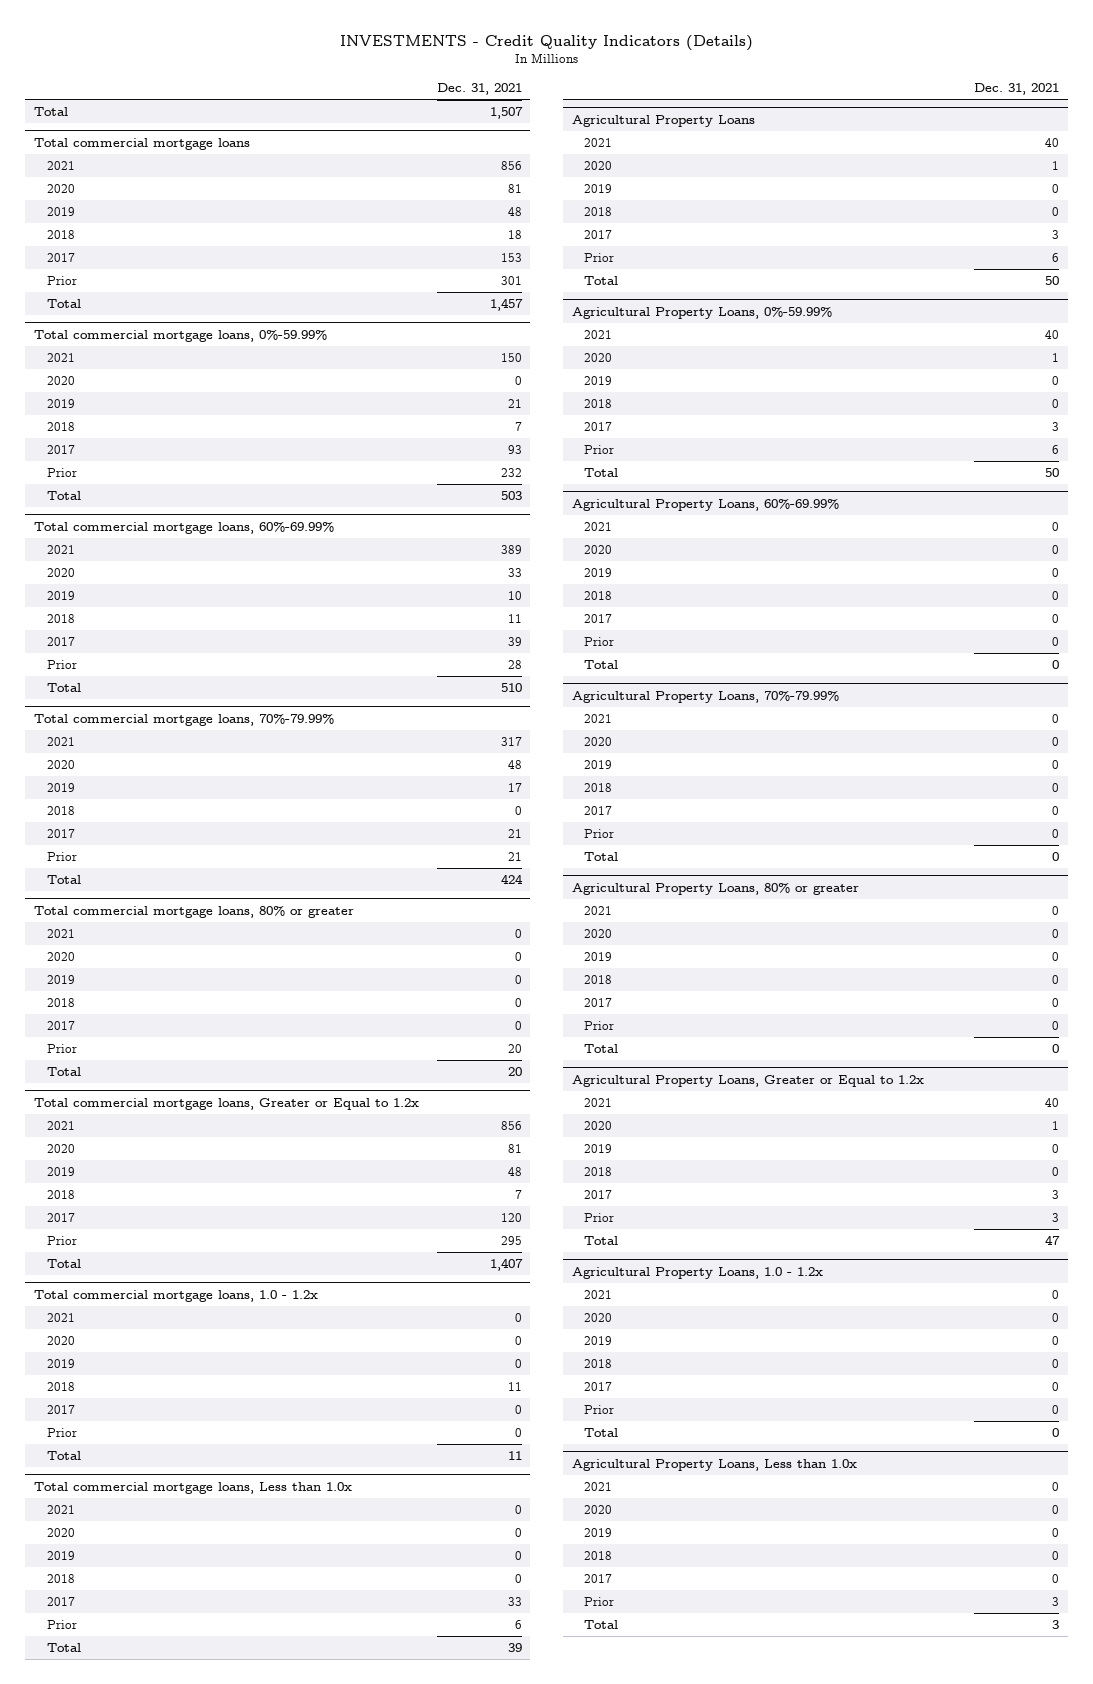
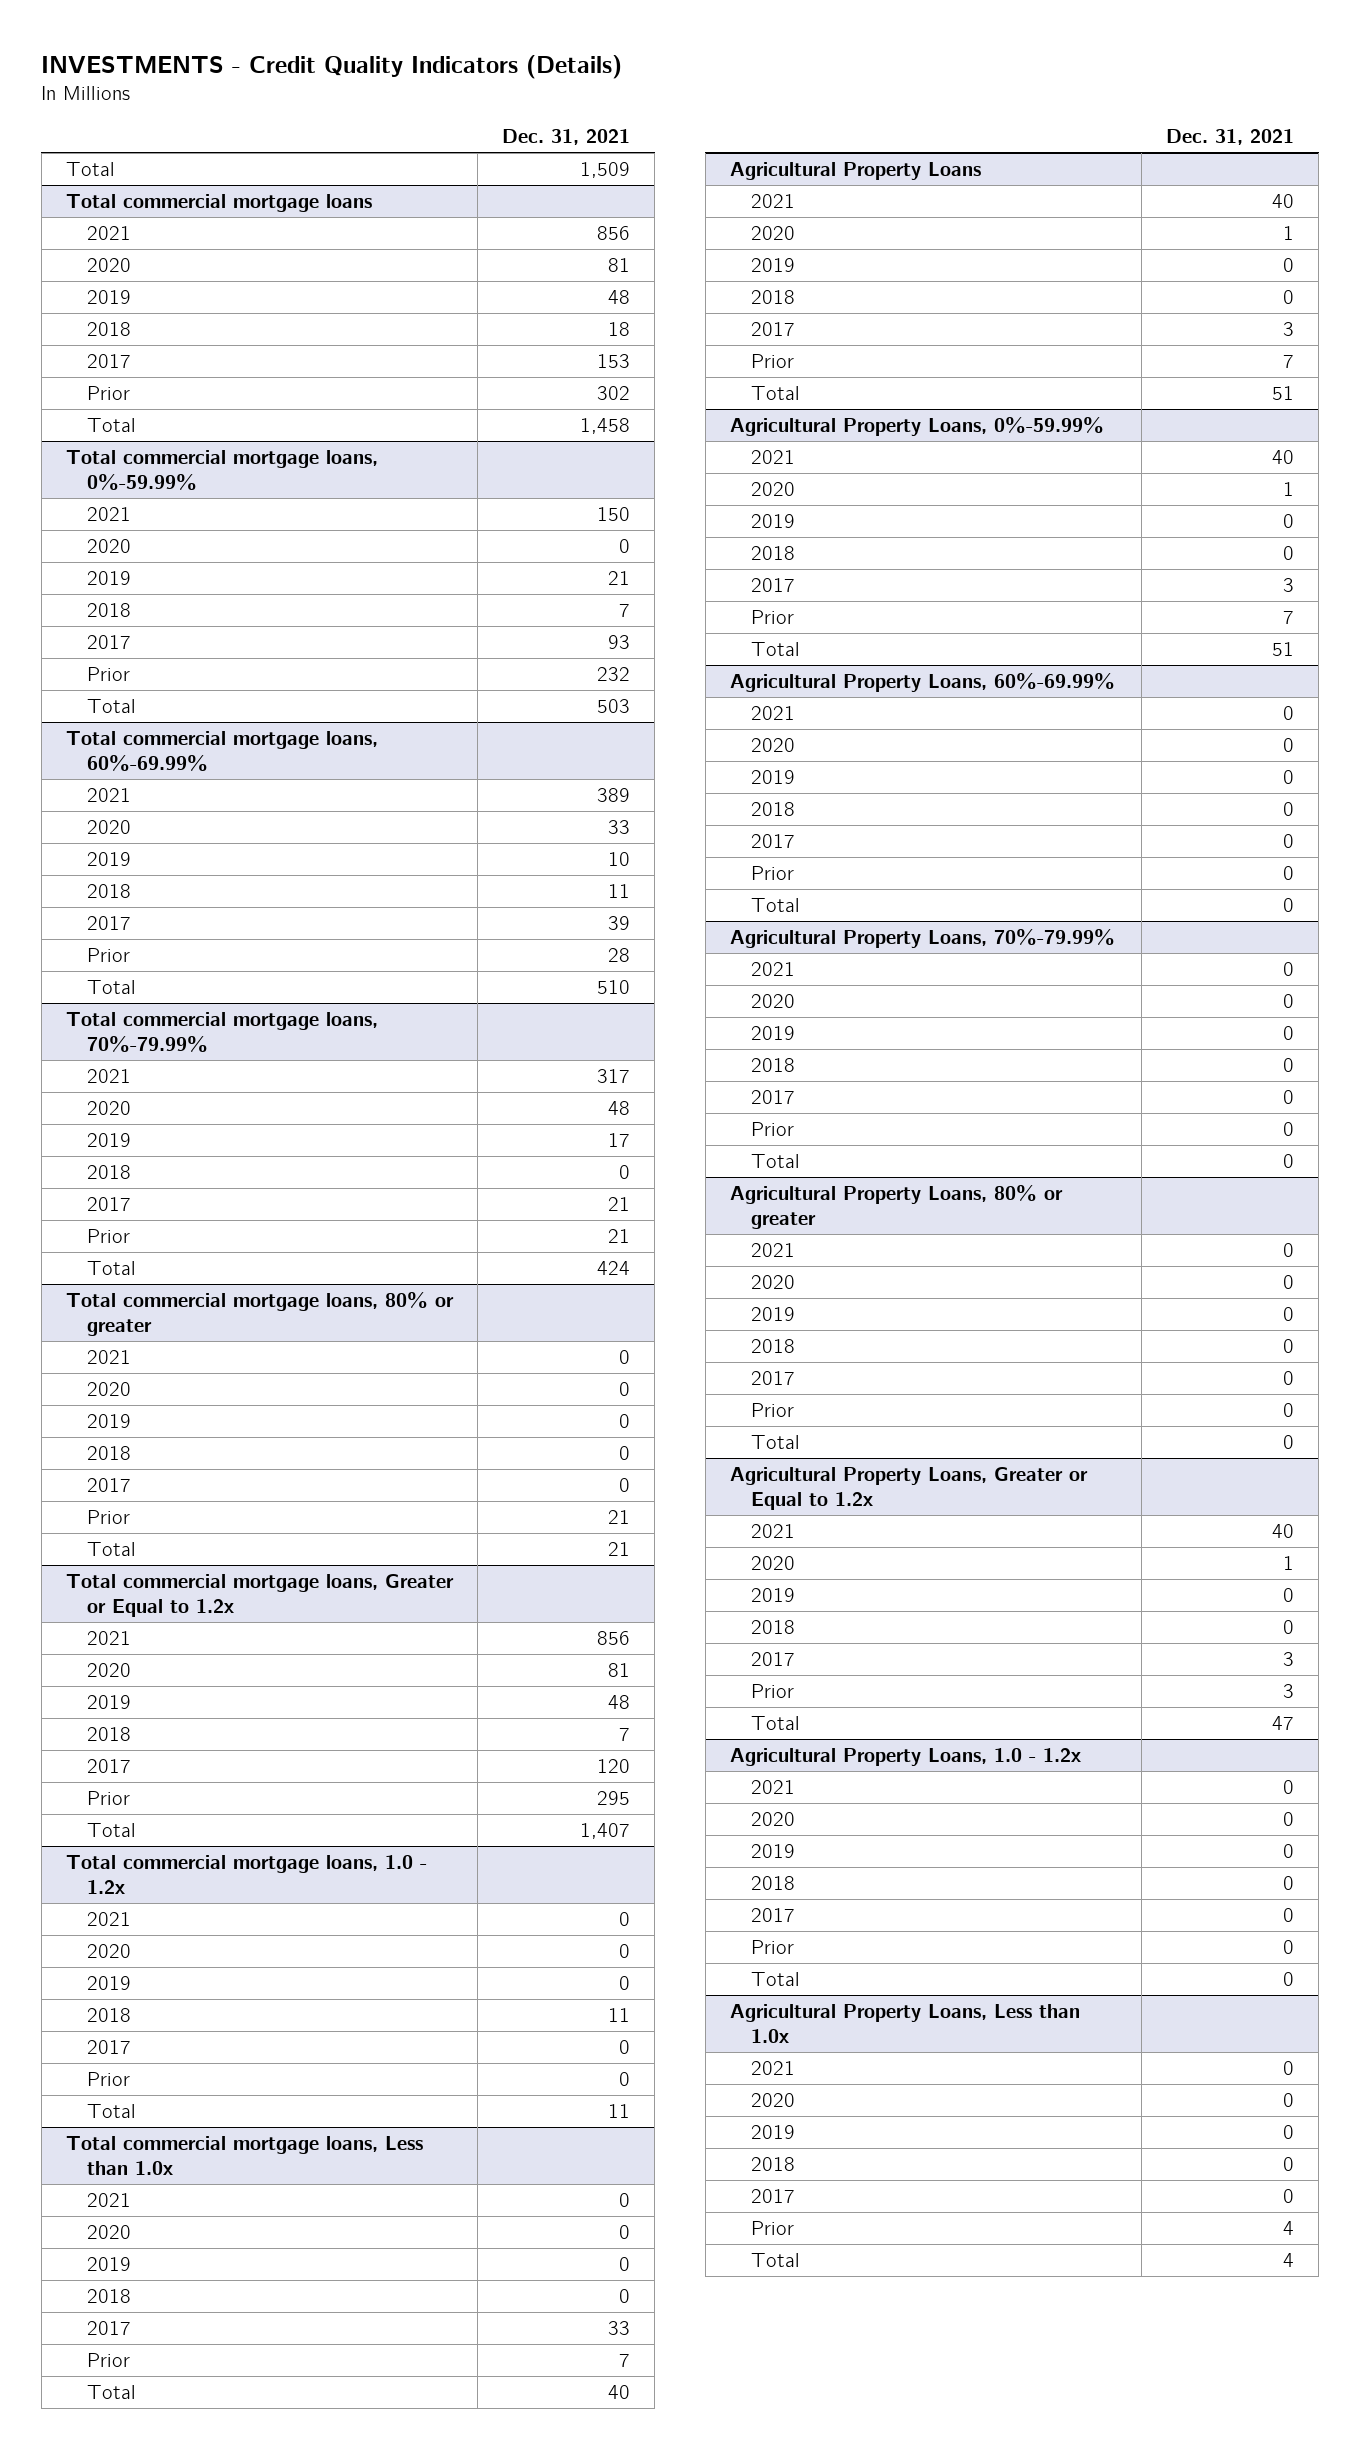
- Total | 1,507
+ Total | 1,509
@ Total commercial mortgage loans
- Prior | 301
- Total | 1,457
+ Prior | 302
+ Total | 1,458
@ Total commercial mortgage loans, 80% or greater
- Prior | 20
- Total | 20
+ Prior | 21
+ Total | 21
@ Total commercial mortgage loans, Less than 1.0x
- Prior | 6
- Total | 39
+ Prior | 7
+ Total | 40
@ Agricultural Property Loans
- Prior | 6
- Total | 50
+ Prior | 7
+ Total | 51
@ Agricultural Property Loans, 0%-59.99%
- Prior | 6
- Total | 50
+ Prior | 7
+ Total | 51
@ Agricultural Property Loans, Less than 1.0x
- Prior | 3
- Total | 3
+ Prior | 4
+ Total | 4

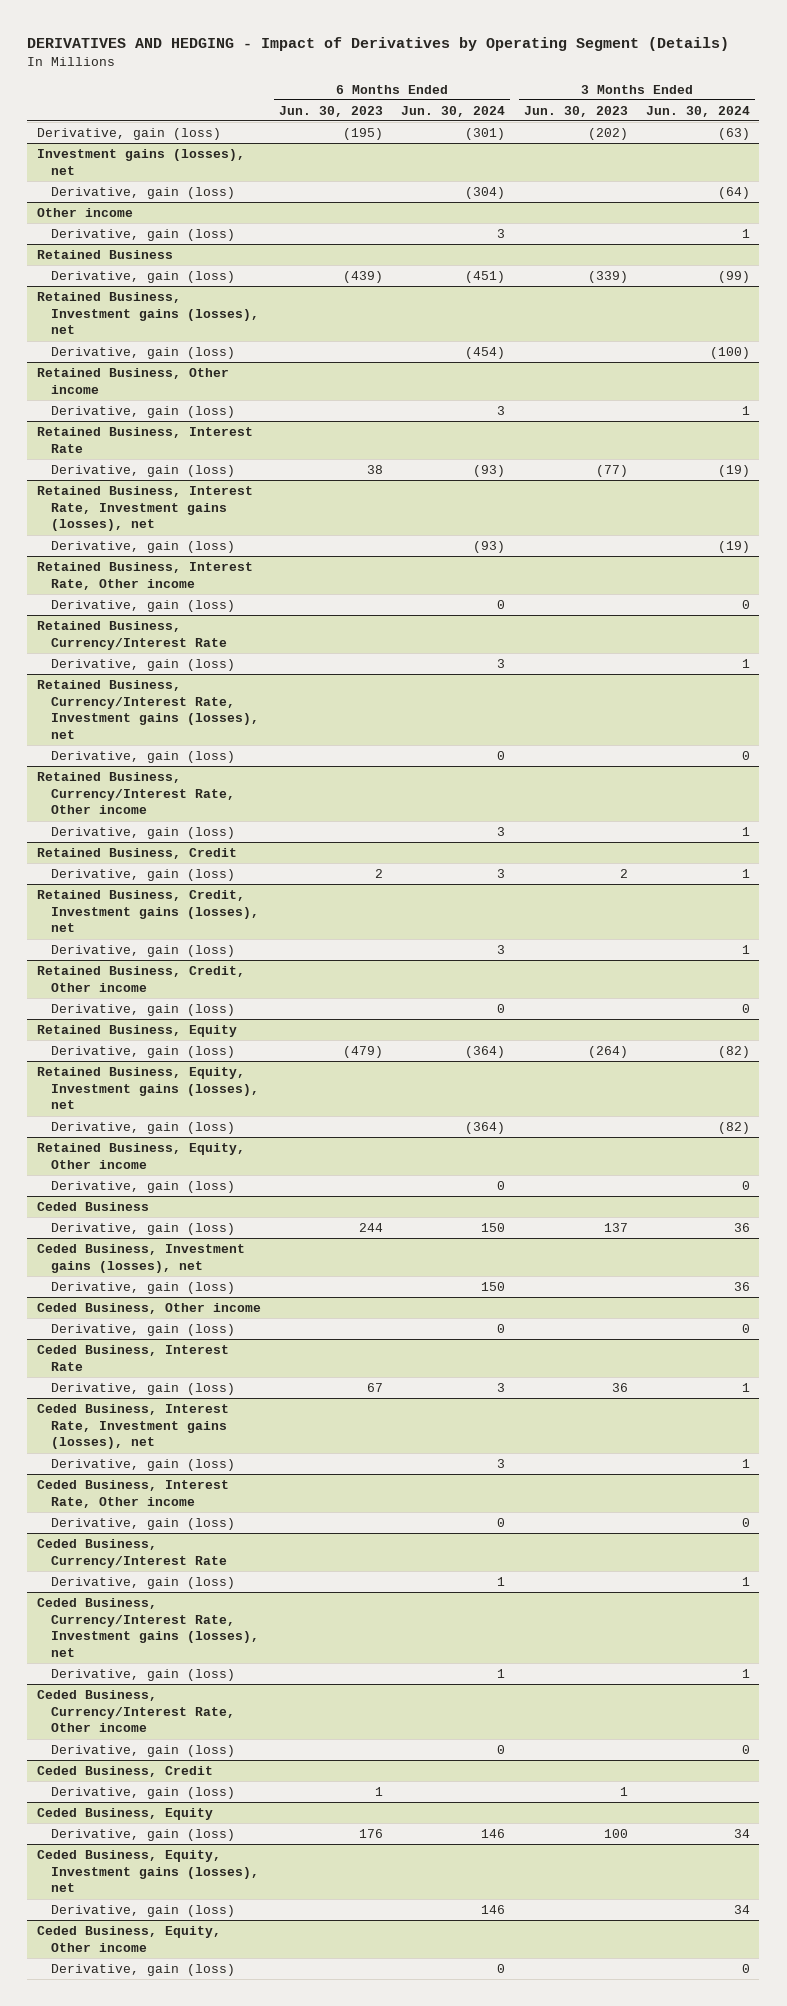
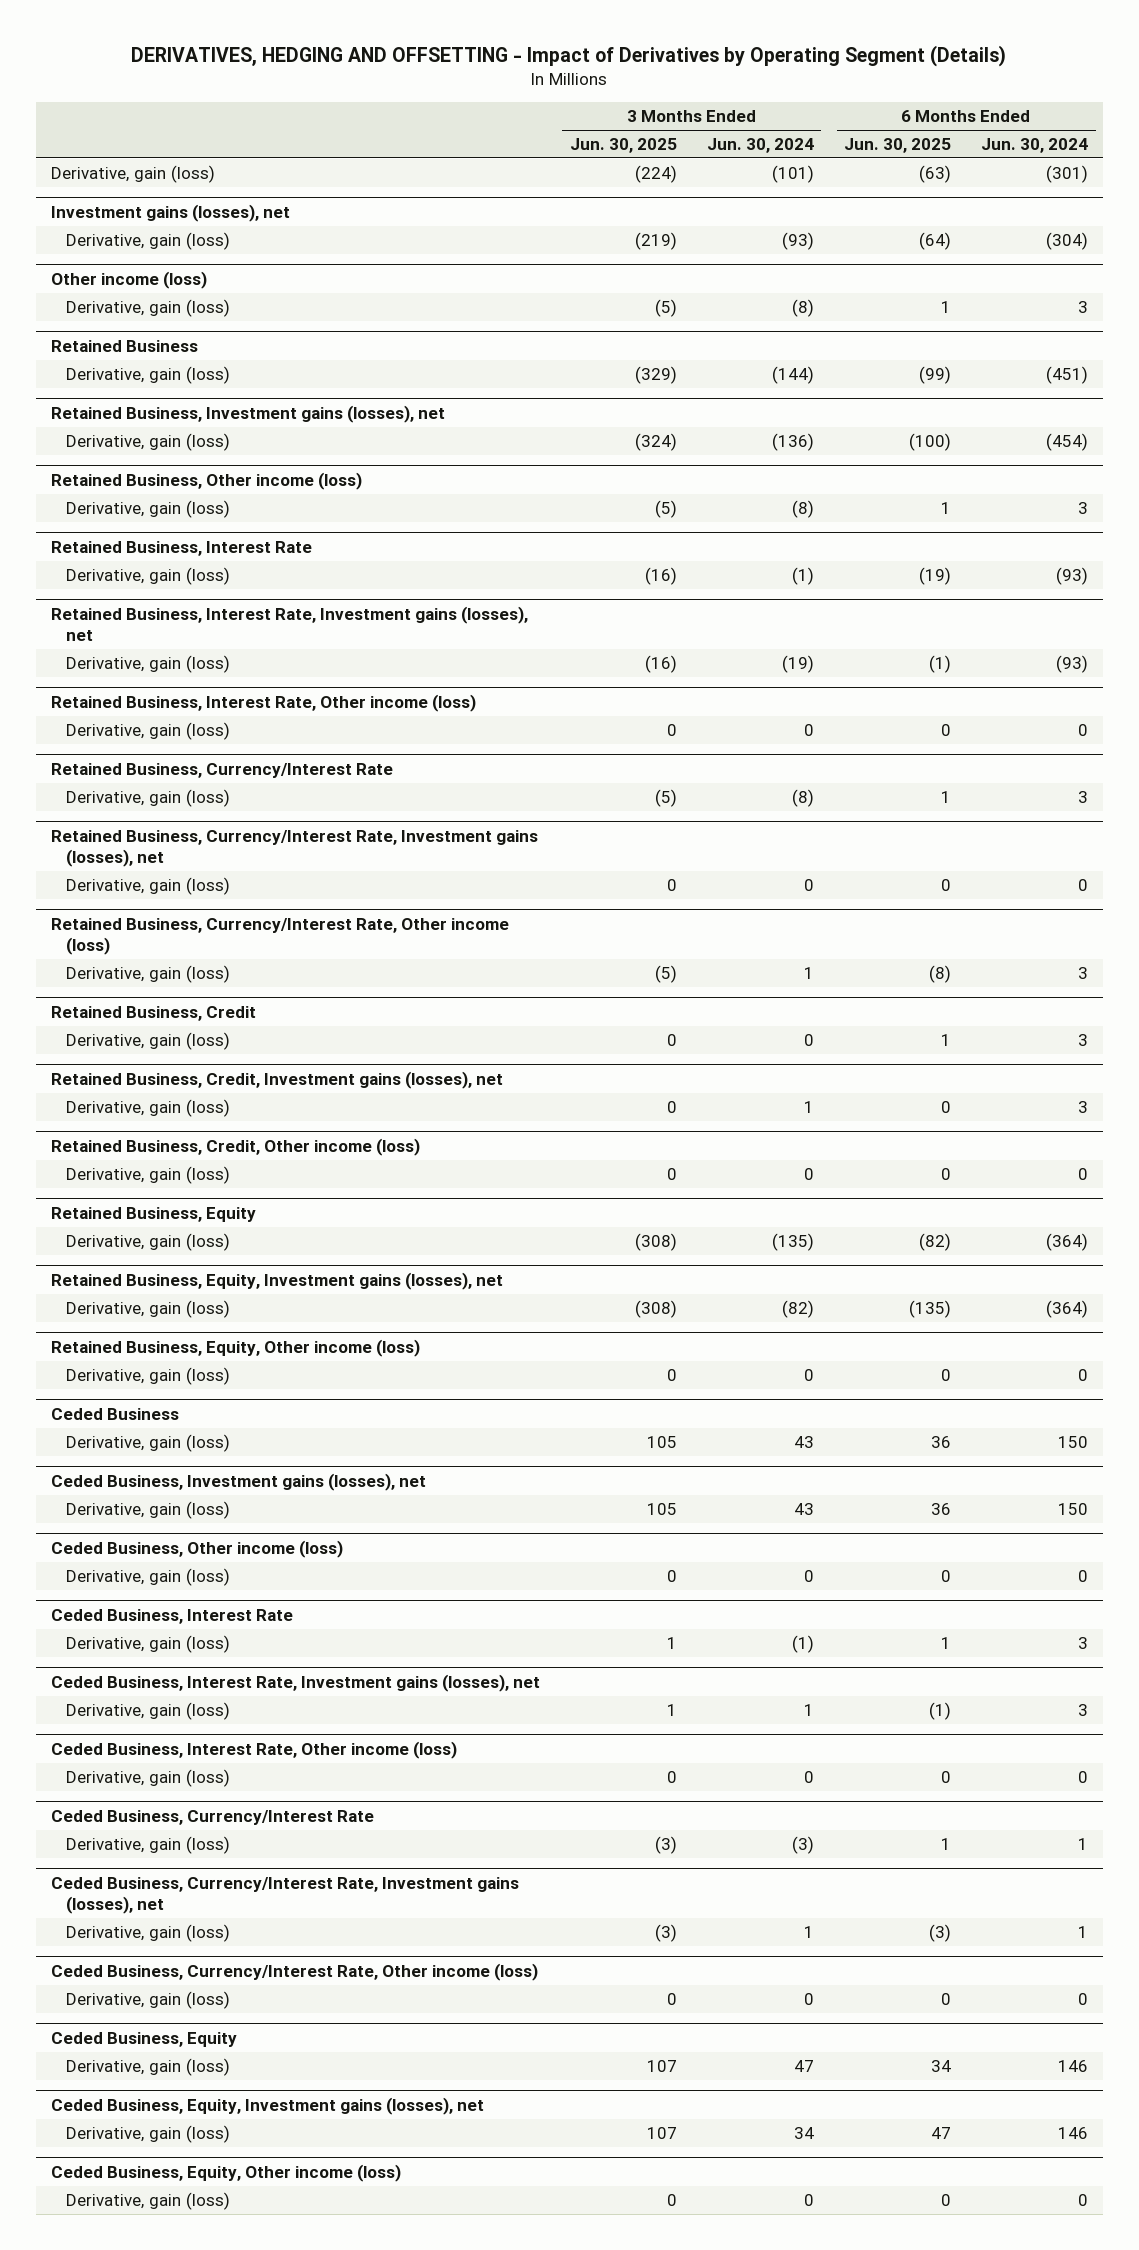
- DERIVATIVES AND HEDGING - Impact of Derivatives by Operating Segment (Details)
+ DERIVATIVES, HEDGING AND OFFSETTING - Impact of Derivatives by Operating Segment (Details)
- | 6 Months Ended Jun. 30, 2023 | 6 Months Ended Jun. 30, 2024 | 3 Months Ended Jun. 30, 2023 | 3 Months Ended Jun. 30, 2024
+ | 3 Months Ended Jun. 30, 2025 | 3 Months Ended Jun. 30, 2024 | 6 Months Ended Jun. 30, 2025 | 6 Months Ended Jun. 30, 2024
- Derivative, gain (loss) | (195) | (301) | (202) | (63)
+ Derivative, gain (loss) | (224) | (101) | (63) | (301)
@ Investment gains (losses), net
- Derivative, gain (loss) | | (304) | | (64)
- Other income
- Derivative, gain (loss) | | 3 | | 1
@ Investment gains (losses), net
+ Derivative, gain (loss) | (219) | (93) | (64) | (304)
+ Other income (loss)
+ Derivative, gain (loss) | (5) | (8) | 1 | 3
@ Retained Business
- Derivative, gain (loss) | (439) | (451) | (339) | (99)
+ Derivative, gain (loss) | (329) | (144) | (99) | (451)
@ Retained Business, Investment gains (losses), net
- Derivative, gain (loss) | | (454) | | (100)
- Retained Business, Other income
- Derivative, gain (loss) | | 3 | | 1
@ Retained Business, Investment gains (losses), net
+ Derivative, gain (loss) | (324) | (136) | (100) | (454)
+ Retained Business, Other income (loss)
+ Derivative, gain (loss) | (5) | (8) | 1 | 3
@ Retained Business, Interest Rate
- Derivative, gain (loss) | 38 | (93) | (77) | (19)
+ Derivative, gain (loss) | (16) | (1) | (19) | (93)
- Retained Business, Interest Rate, Other income
+ Retained Business, Interest Rate, Other income (loss)
@ Retained Business, Currency/Interest Rate
- Derivative, gain (loss) | | 3 | | 1
+ Derivative, gain (loss) | (5) | (8) | 1 | 3
- Retained Business, Currency/Interest Rate, Other income
+ Retained Business, Currency/Interest Rate, Other income (loss)
@ Retained Business, Credit
- Derivative, gain (loss) | 2 | 3 | 2 | 1
+ Derivative, gain (loss) | 0 | 0 | 1 | 3
- Retained Business, Credit, Other income
+ Retained Business, Credit, Other income (loss)
@ Retained Business, Equity
- Derivative, gain (loss) | (479) | (364) | (264) | (82)
+ Derivative, gain (loss) | (308) | (135) | (82) | (364)
- Retained Business, Equity, Other income
+ Retained Business, Equity, Other income (loss)
@ Ceded Business
- Derivative, gain (loss) | 244 | 150 | 137 | 36
+ Derivative, gain (loss) | 105 | 43 | 36 | 150
@ Ceded Business, Investment gains (losses), net
- Derivative, gain (loss) | | 150 | | 36
- Ceded Business, Other income
@ Ceded Business, Investment gains (losses), net
+ Derivative, gain (loss) | 105 | 43 | 36 | 150
+ Ceded Business, Other income (loss)
@ Ceded Business, Interest Rate
- Derivative, gain (loss) | 67 | 3 | 36 | 1
+ Derivative, gain (loss) | 1 | (1) | 1 | 3
- Ceded Business, Interest Rate, Other income
+ Ceded Business, Interest Rate, Other income (loss)
@ Ceded Business, Currency/Interest Rate
- Derivative, gain (loss) | | 1 | | 1
+ Derivative, gain (loss) | (3) | (3) | 1 | 1
- Ceded Business, Currency/Interest Rate, Other income
+ Ceded Business, Currency/Interest Rate, Other income (loss)
- Ceded Business, Credit
- Derivative, gain (loss) | 1 | | 1 |
@ Ceded Business, Equity
- Derivative, gain (loss) | 176 | 146 | 100 | 34
+ Derivative, gain (loss) | 107 | 47 | 34 | 146
- Ceded Business, Equity, Other income
+ Ceded Business, Equity, Other income (loss)

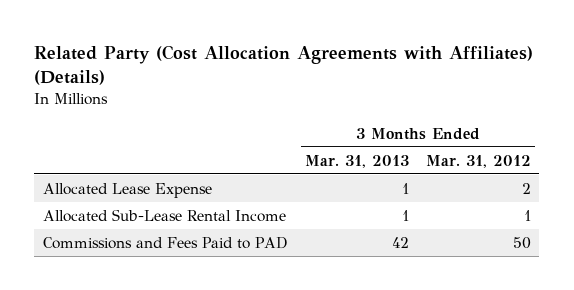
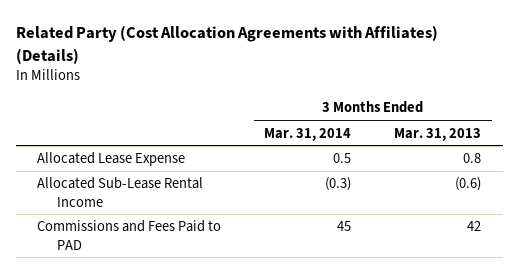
- | 3 Months Ended Mar. 31, 2013 | 3 Months Ended Mar. 31, 2012
+ | 3 Months Ended Mar. 31, 2014 | 3 Months Ended Mar. 31, 2013
- Allocated Lease Expense | 1 | 2
- Allocated Sub-Lease Rental Income | 1 | 1
+ Allocated Lease Expense | 0.5 | 0.8
+ Allocated Sub-Lease Rental Income | (0.3) | (0.6)

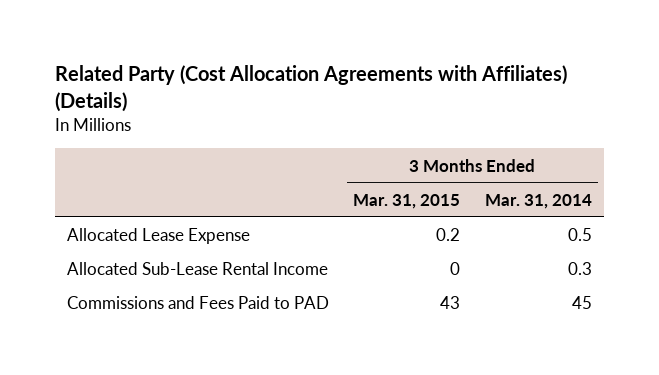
- | 3 Months Ended Mar. 31, 2014 | 3 Months Ended Mar. 31, 2013
+ | 3 Months Ended Mar. 31, 2015 | 3 Months Ended Mar. 31, 2014
- Allocated Sub-Lease Rental Income | (0.3) | (0.6)
+ Allocated Sub-Lease Rental Income | 0 | 0.3

